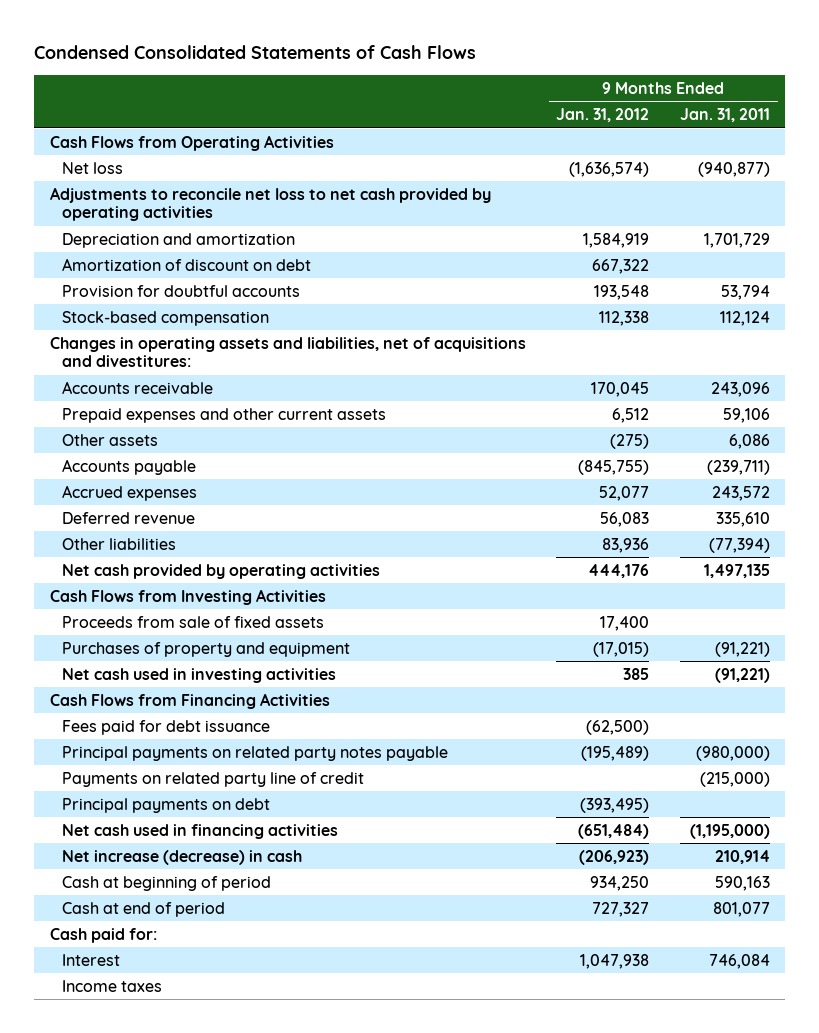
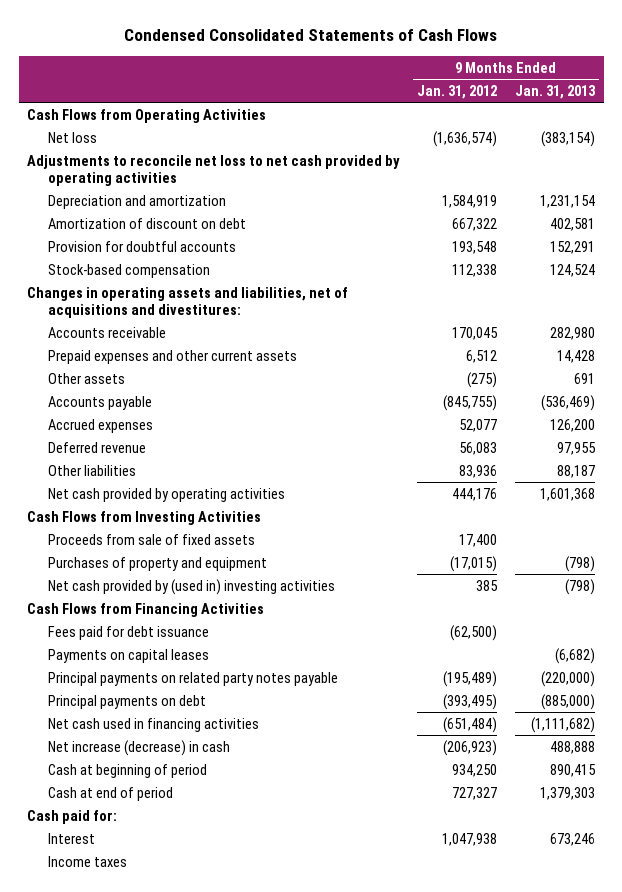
- | 9 Months Ended Jan. 31, 2012 | 9 Months Ended Jan. 31, 2011
+ | 9 Months Ended Jan. 31, 2012 | 9 Months Ended Jan. 31, 2013
- Net cash used in investing activities | 385 | (91,221)
+ Net cash provided by (used in) investing activities | 385 | (798)
+ Payments on capital leases | | (6,682)
- Payments on related party line of credit | | (215,000)

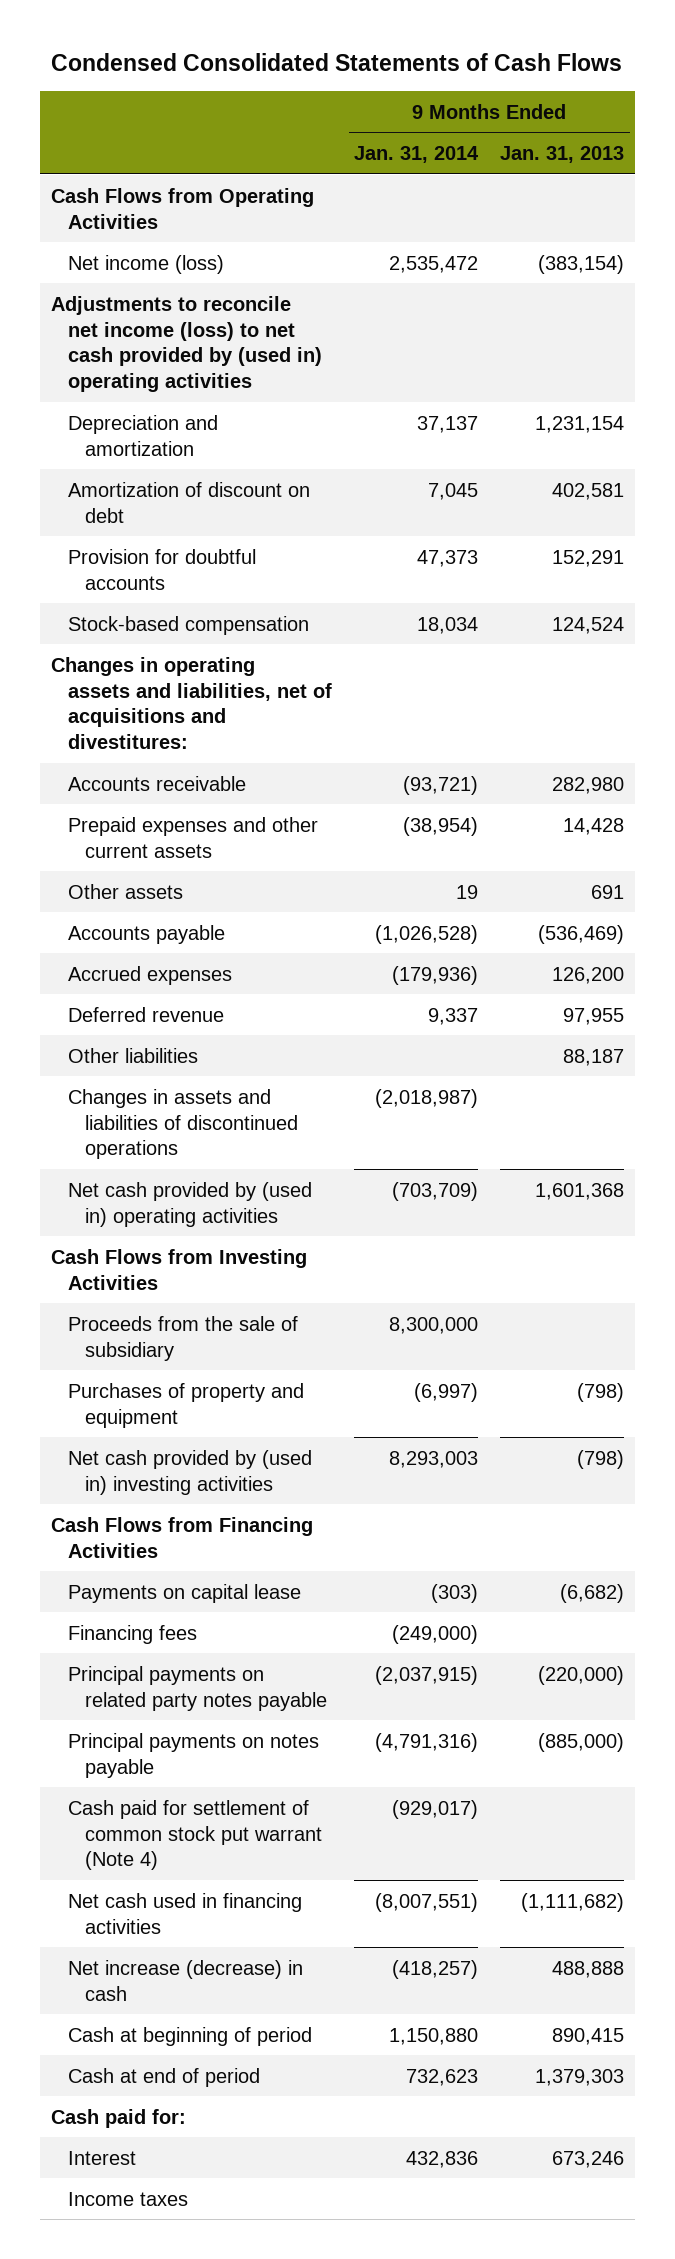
- | 9 Months Ended Jan. 31, 2012 | 9 Months Ended Jan. 31, 2013
+ | 9 Months Ended Jan. 31, 2014 | 9 Months Ended Jan. 31, 2013
- Net loss | (1,636,574) | (383,154)
- Adjustments to reconcile net loss to net cash provided by operating activities
+ Net income (loss) | 2,535,472 | (383,154)
+ Adjustments to reconcile net income (loss) to net cash provided by (used in) operating activities
- Net cash provided by operating activities | 444,176 | 1,601,368
+ Changes in assets and liabilities of discontinued operations | (2,018,987) |
+ Net cash provided by (used in) operating activities | (703,709) | 1,601,368
- Proceeds from sale of fixed assets | 17,400 |
+ Proceeds from the sale of subsidiary | 8,300,000 |
- Fees paid for debt issuance | (62,500) |
- Payments on capital leases | | (6,682)
+ Payments on capital lease | (303) | (6,682)
+ Financing fees | (249,000) |
- Principal payments on debt | (393,495) | (885,000)
+ Principal payments on notes payable | (4,791,316) | (885,000)
+ Cash paid for settlement of common stock put warrant (Note 4) | (929,017) |

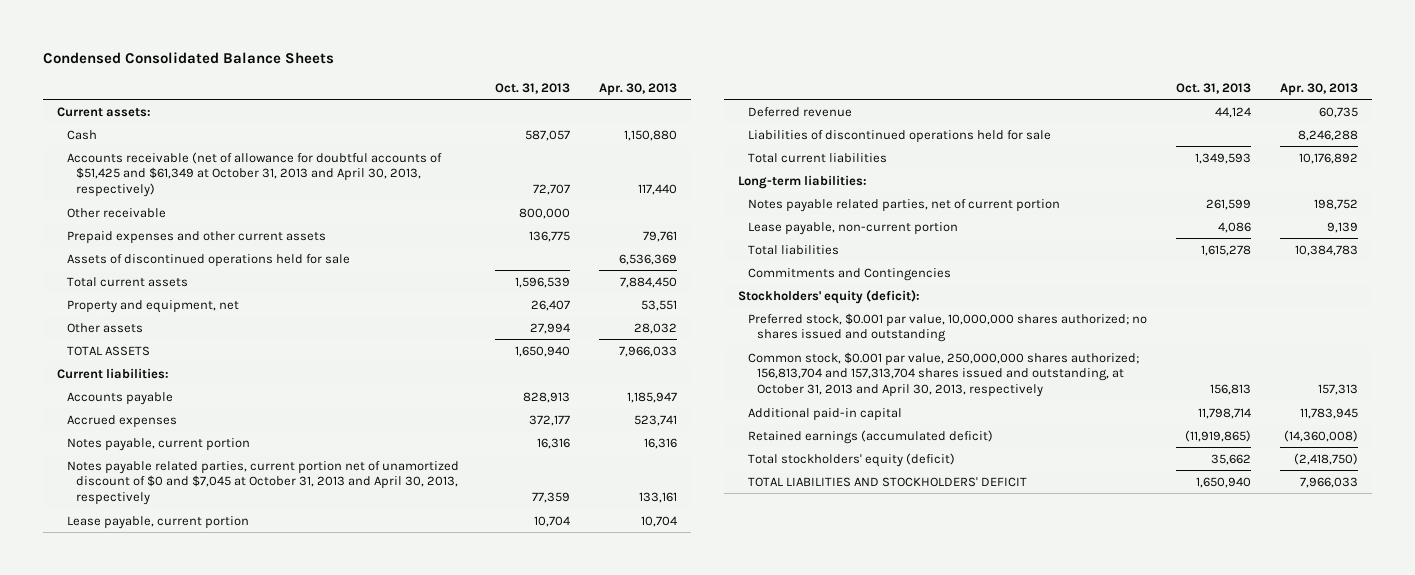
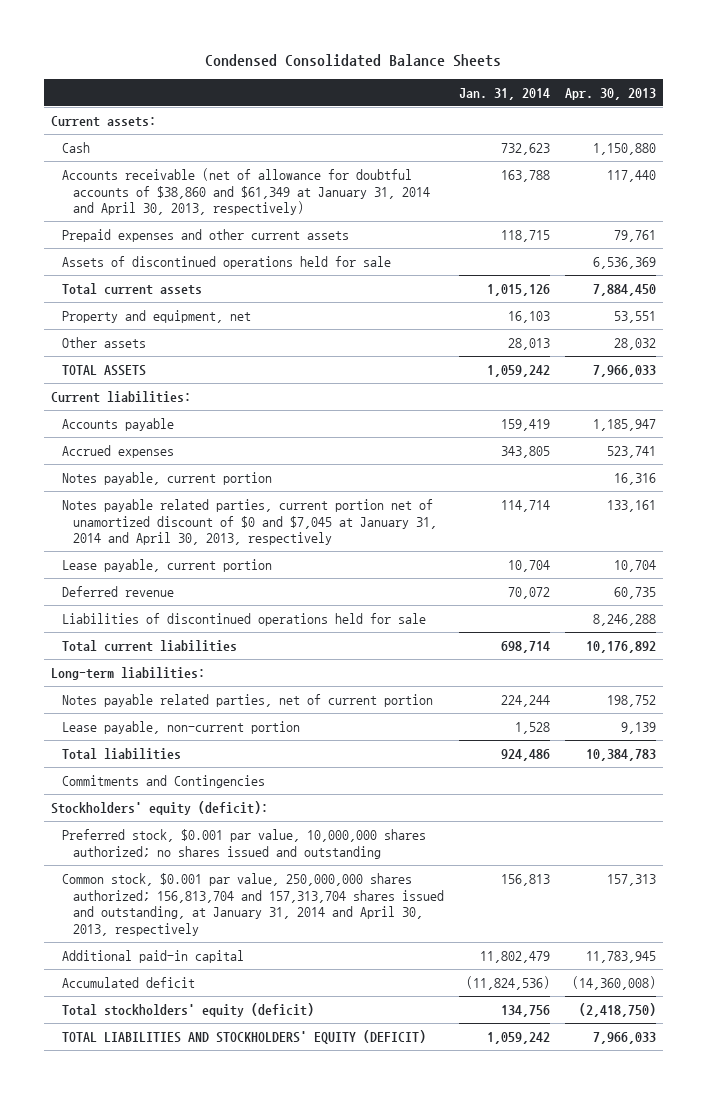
- | Oct. 31, 2013 | Apr. 30, 2013
+ | Jan. 31, 2014 | Apr. 30, 2013
- Accounts receivable (net of allowance for doubtful accounts of $51,425 and $61,349 at October 31, 2013 and April 30, 2013, respectively) | 72,707 | 117,440
- Other receivable | 800,000 |
+ Accounts receivable (net of allowance for doubtful accounts of $38,860 and $61,349 at January 31, 2014 and April 30, 2013, respectively) | 163,788 | 117,440
- Notes payable related parties, current portion net of unamortized discount of $0 and $7,045 at October 31, 2013 and April 30, 2013, respectively | 77,359 | 133,161
+ Notes payable related parties, current portion net of unamortized discount of $0 and $7,045 at January 31, 2014 and April 30, 2013, respectively | 114,714 | 133,161
- Common stock, $0.001 par value, 250,000,000 shares authorized; 156,813,704 and 157,313,704 shares issued and outstanding, at October 31, 2013 and April 30, 2013, respectively | 156,813 | 157,313
+ Common stock, $0.001 par value, 250,000,000 shares authorized; 156,813,704 and 157,313,704 shares issued and outstanding, at January 31, 2014 and April 30, 2013, respectively | 156,813 | 157,313
- Retained earnings (accumulated deficit) | (11,919,865) | (14,360,008)
+ Accumulated deficit | (11,824,536) | (14,360,008)
- TOTAL LIABILITIES AND STOCKHOLDERS' DEFICIT | 1,650,940 | 7,966,033
+ TOTAL LIABILITIES AND STOCKHOLDERS' EQUITY (DEFICIT) | 1,059,242 | 7,966,033

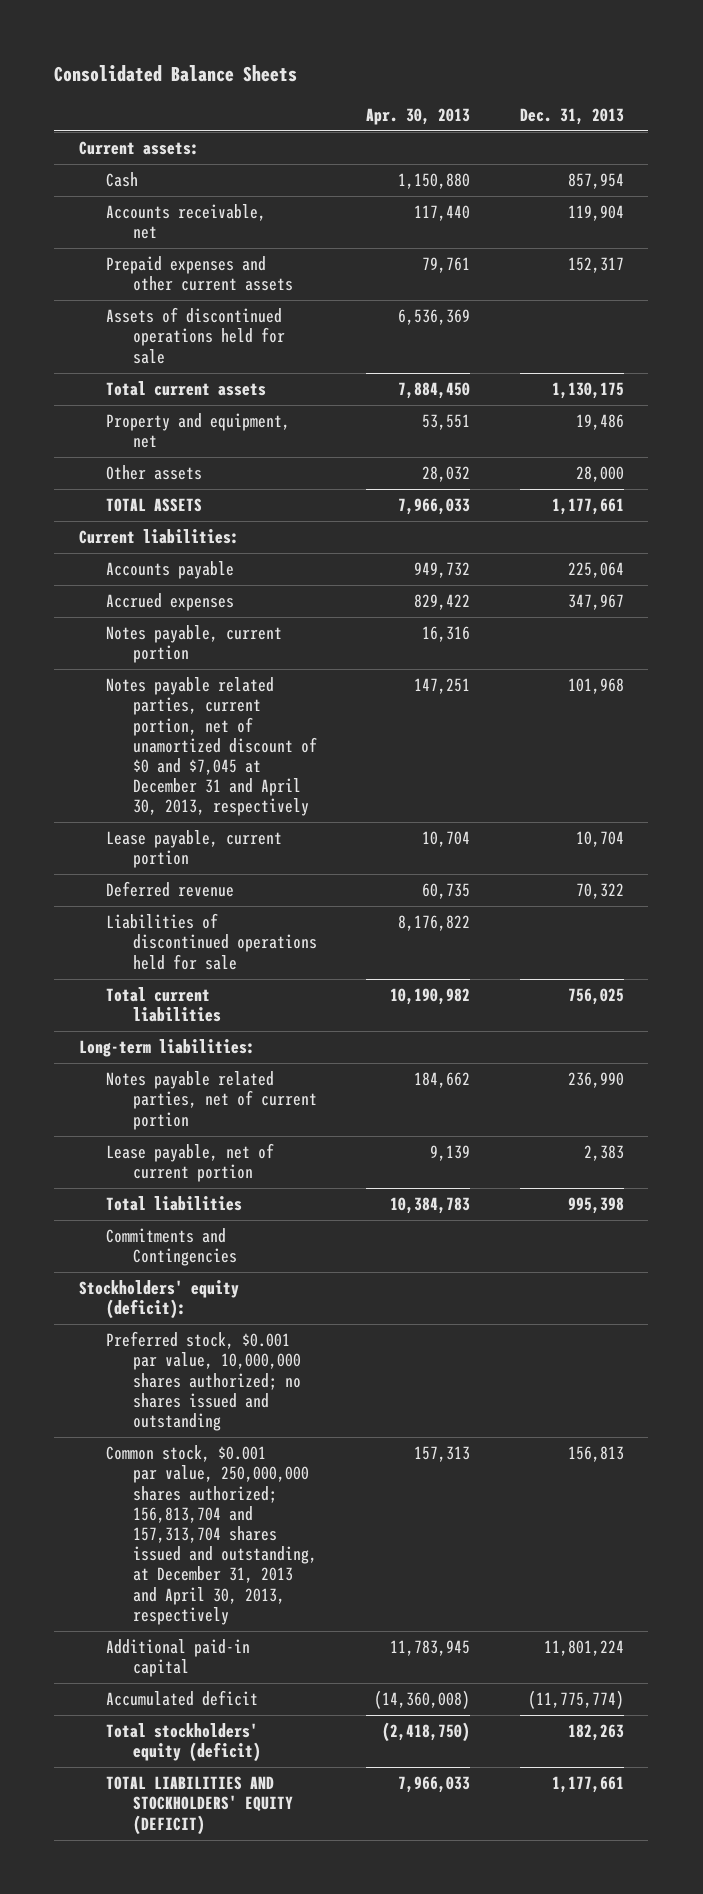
- Condensed Consolidated Balance Sheets
+ Consolidated Balance Sheets
- | Jan. 31, 2014 | Apr. 30, 2013
+ | Apr. 30, 2013 | Dec. 31, 2013
- Accounts receivable (net of allowance for doubtful accounts of $38,860 and $61,349 at January 31, 2014 and April 30, 2013, respectively) | 163,788 | 117,440
+ Accounts receivable, net | 117,440 | 119,904
- Accounts payable | 159,419 | 1,185,947
- Accrued expenses | 343,805 | 523,741
+ Accounts payable | 949,732 | 225,064
+ Accrued expenses | 829,422 | 347,967
- Notes payable related parties, current portion net of unamortized discount of $0 and $7,045 at January 31, 2014 and April 30, 2013, respectively | 114,714 | 133,161
+ Notes payable related parties, current portion, net of unamortized discount of $0 and $7,045 at December 31 and April 30, 2013, respectively | 147,251 | 101,968
- Liabilities of discontinued operations held for sale | | 8,246,288
- Total current liabilities | 698,714 | 10,176,892
+ Liabilities of discontinued operations held for sale | 8,176,822 |
+ Total current liabilities | 10,190,982 | 756,025
- Notes payable related parties, net of current portion | 224,244 | 198,752
- Lease payable, non-current portion | 1,528 | 9,139
+ Notes payable related parties, net of current portion | 184,662 | 236,990
+ Lease payable, net of current portion | 9,139 | 2,383
- Common stock, $0.001 par value, 250,000,000 shares authorized; 156,813,704 and 157,313,704 shares issued and outstanding, at January 31, 2014 and April 30, 2013, respectively | 156,813 | 157,313
+ Common stock, $0.001 par value, 250,000,000 shares authorized; 156,813,704 and 157,313,704 shares issued and outstanding, at December 31, 2013 and April 30, 2013, respectively | 157,313 | 156,813

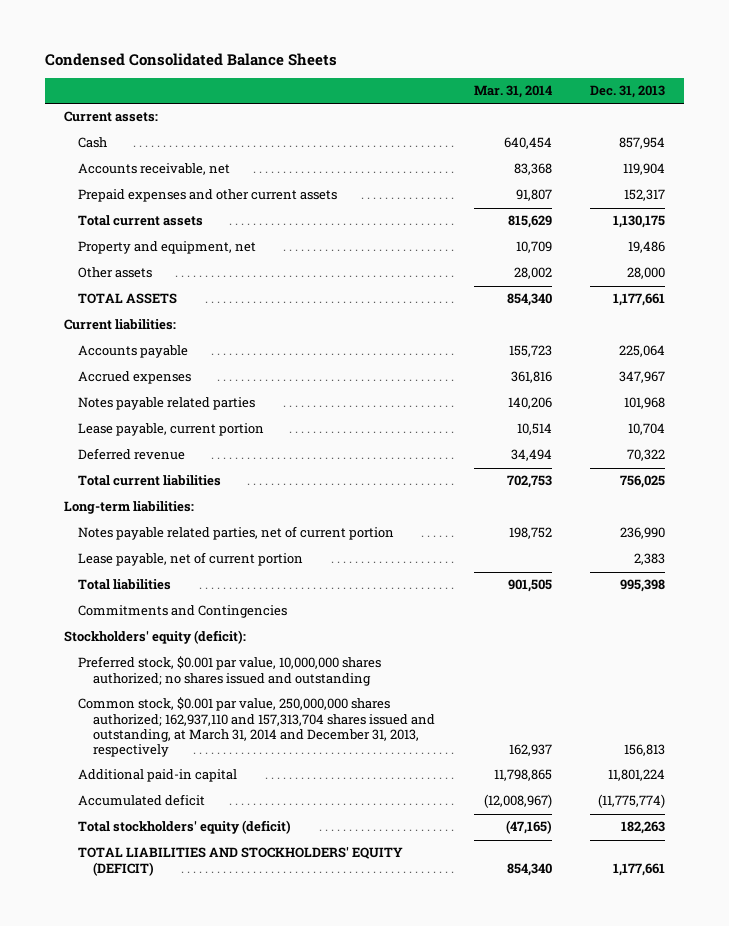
- Consolidated Balance Sheets
+ Condensed Consolidated Balance Sheets
- | Apr. 30, 2013 | Dec. 31, 2013
+ | Mar. 31, 2014 | Dec. 31, 2013
- Assets of discontinued operations held for sale | 6,536,369 |
- Notes payable, current portion | 16,316 |
- Notes payable related parties, current portion, net of unamortized discount of $0 and $7,045 at December 31 and April 30, 2013, respectively | 147,251 | 101,968
+ Notes payable related parties | 140,206 | 101,968
- Liabilities of discontinued operations held for sale | 8,176,822 |
- Common stock, $0.001 par value, 250,000,000 shares authorized; 156,813,704 and 157,313,704 shares issued and outstanding, at December 31, 2013 and April 30, 2013, respectively | 157,313 | 156,813
+ Common stock, $0.001 par value, 250,000,000 shares authorized; 162,937,110 and 157,313,704 shares issued and outstanding, at March 31, 2014 and December 31, 2013, respectively | 162,937 | 156,813

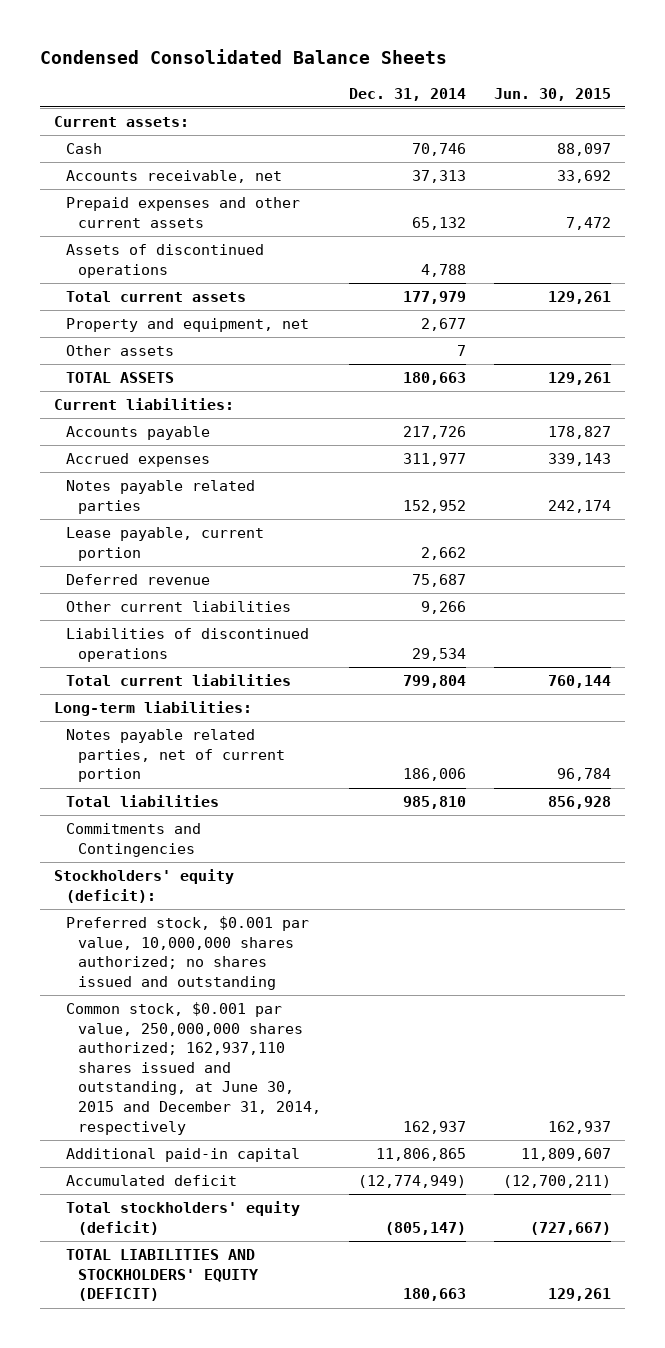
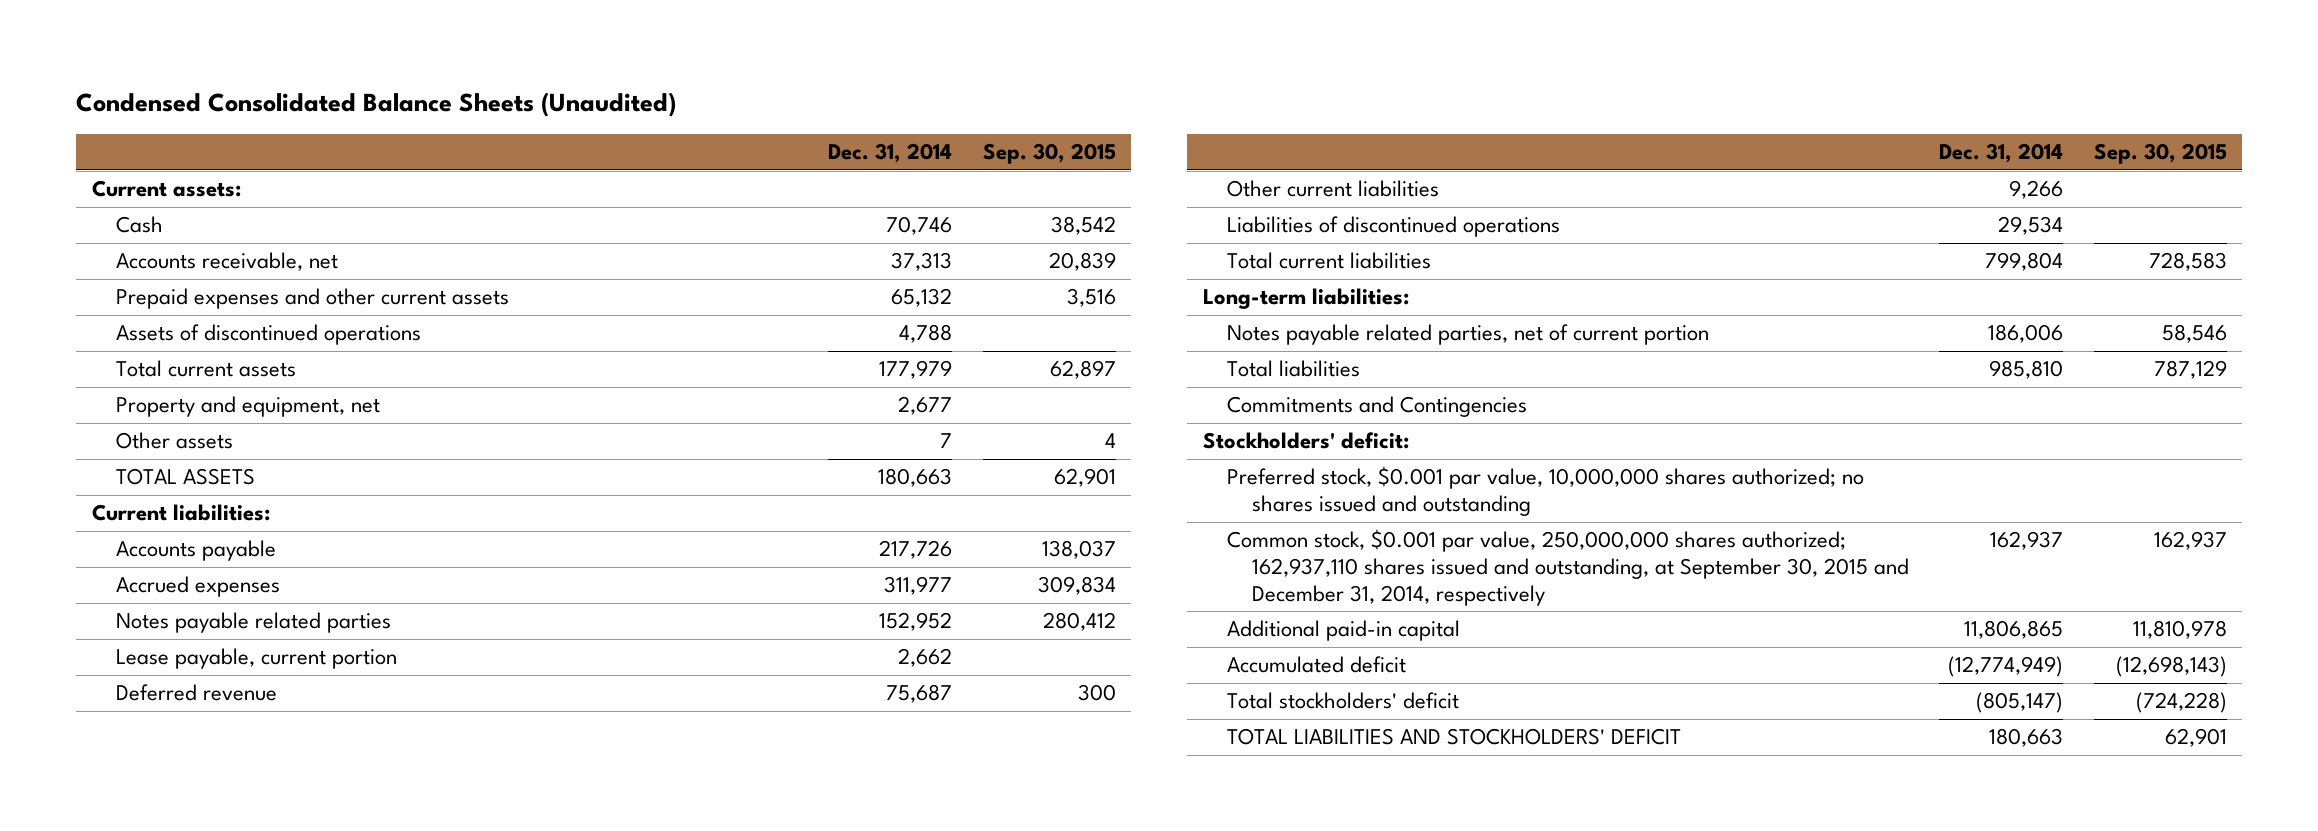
- Condensed Consolidated Balance Sheets
+ Condensed Consolidated Balance Sheets (Unaudited)
- | Dec. 31, 2014 | Jun. 30, 2015
+ | Dec. 31, 2014 | Sep. 30, 2015
- Stockholders' equity (deficit):
+ Stockholders' deficit:
- Common stock, $0.001 par value, 250,000,000 shares authorized; 162,937,110 shares issued and outstanding, at June 30, 2015 and December 31, 2014, respectively | 162,937 | 162,937
+ Common stock, $0.001 par value, 250,000,000 shares authorized; 162,937,110 shares issued and outstanding, at September 30, 2015 and December 31, 2014, respectively | 162,937 | 162,937
- Total stockholders' equity (deficit) | (805,147) | (727,667)
- TOTAL LIABILITIES AND STOCKHOLDERS' EQUITY (DEFICIT) | 180,663 | 129,261
+ Total stockholders' deficit | (805,147) | (724,228)
+ TOTAL LIABILITIES AND STOCKHOLDERS' DEFICIT | 180,663 | 62,901

